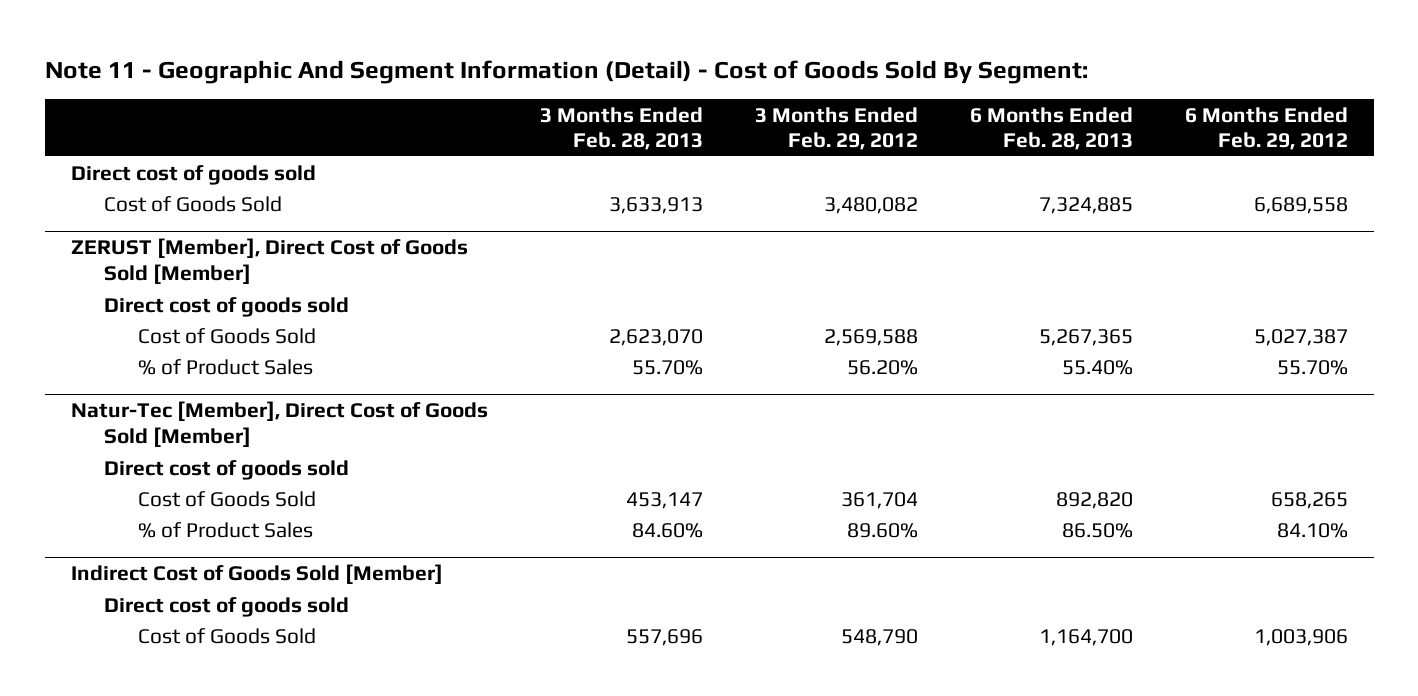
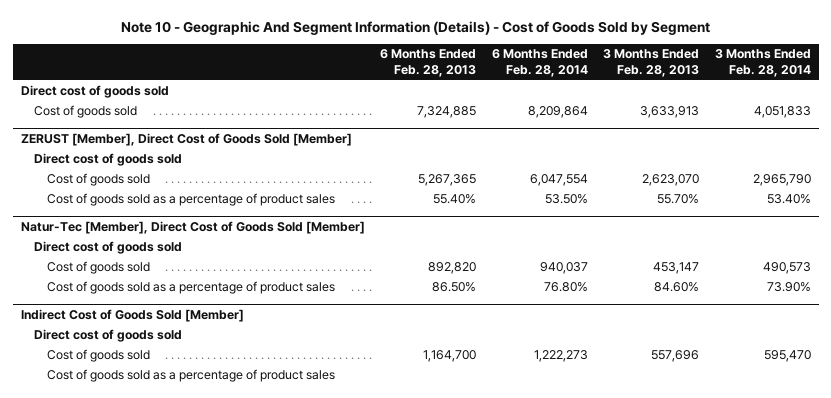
- Note 11 - Geographic And Segment Information (Detail) - Cost of Goods Sold By Segment:
+ Note 10 - Geographic And Segment Information (Details) - Cost of Goods Sold by Segment
- | 3 Months Ended Feb. 28, 2013 | 3 Months Ended Feb. 29, 2012 | 6 Months Ended Feb. 28, 2013 | 6 Months Ended Feb. 29, 2012
+ | 6 Months Ended Feb. 28, 2013 | 6 Months Ended Feb. 28, 2014 | 3 Months Ended Feb. 28, 2013 | 3 Months Ended Feb. 28, 2014
- Cost of Goods Sold | 3,633,913 | 3,480,082 | 7,324,885 | 6,689,558
+ Cost of goods sold | 7,324,885 | 8,209,864 | 3,633,913 | 4,051,833
@ ZERUST [Member], Direct Cost of Goods Sold [Member]
- Cost of Goods Sold | 2,623,070 | 2,569,588 | 5,267,365 | 5,027,387
- % of Product Sales | 55.70% | 56.20% | 55.40% | 55.70%
+ Cost of goods sold | 5,267,365 | 6,047,554 | 2,623,070 | 2,965,790
+ Cost of goods sold as a percentage of product sales | 55.40% | 53.50% | 55.70% | 53.40%
@ Natur-Tec [Member], Direct Cost of Goods Sold [Member]
- Cost of Goods Sold | 453,147 | 361,704 | 892,820 | 658,265
- % of Product Sales | 84.60% | 89.60% | 86.50% | 84.10%
+ Cost of goods sold | 892,820 | 940,037 | 453,147 | 490,573
+ Cost of goods sold as a percentage of product sales | 86.50% | 76.80% | 84.60% | 73.90%
@ Indirect Cost of Goods Sold [Member]
- Cost of Goods Sold | 557,696 | 548,790 | 1,164,700 | 1,003,906
+ Cost of goods sold | 1,164,700 | 1,222,273 | 557,696 | 595,470
+ Cost of goods sold as a percentage of product sales

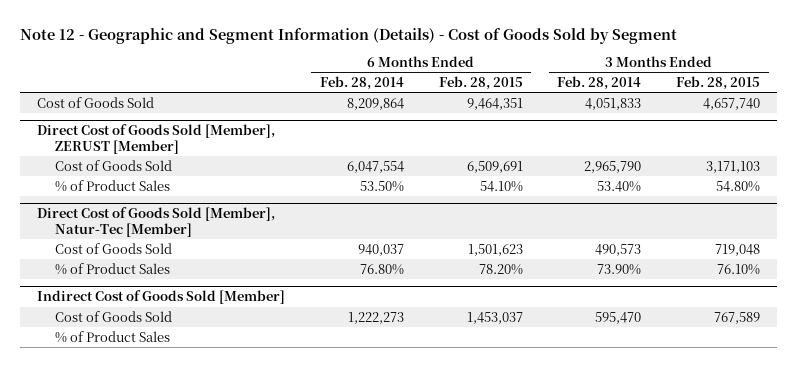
- Note 10 - Geographic And Segment Information (Details) - Cost of Goods Sold by Segment
+ Note 12 - Geographic and Segment Information (Details) - Cost of Goods Sold by Segment
- | 6 Months Ended Feb. 28, 2013 | 6 Months Ended Feb. 28, 2014 | 3 Months Ended Feb. 28, 2013 | 3 Months Ended Feb. 28, 2014
+ | 6 Months Ended Feb. 28, 2014 | 6 Months Ended Feb. 28, 2015 | 3 Months Ended Feb. 28, 2014 | 3 Months Ended Feb. 28, 2015
- Direct cost of goods sold
- Cost of goods sold | 7,324,885 | 8,209,864 | 3,633,913 | 4,051,833
- ZERUST [Member], Direct Cost of Goods Sold [Member]
- Direct cost of goods sold
- Cost of goods sold | 5,267,365 | 6,047,554 | 2,623,070 | 2,965,790
- Cost of goods sold as a percentage of product sales | 55.40% | 53.50% | 55.70% | 53.40%
- Natur-Tec [Member], Direct Cost of Goods Sold [Member]
- Direct cost of goods sold
- Cost of goods sold | 892,820 | 940,037 | 453,147 | 490,573
- Cost of goods sold as a percentage of product sales | 86.50% | 76.80% | 84.60% | 73.90%
+ Cost of Goods Sold | 8,209,864 | 9,464,351 | 4,051,833 | 4,657,740
+ Direct Cost of Goods Sold [Member], ZERUST [Member]
+ Cost of Goods Sold | 6,047,554 | 6,509,691 | 2,965,790 | 3,171,103
+ % of Product Sales | 53.50% | 54.10% | 53.40% | 54.80%
+ Direct Cost of Goods Sold [Member], Natur-Tec [Member]
+ Cost of Goods Sold | 940,037 | 1,501,623 | 490,573 | 719,048
+ % of Product Sales | 76.80% | 78.20% | 73.90% | 76.10%
@ Indirect Cost of Goods Sold [Member]
- Direct cost of goods sold
- Cost of goods sold | 1,164,700 | 1,222,273 | 557,696 | 595,470
- Cost of goods sold as a percentage of product sales
+ Cost of Goods Sold | 1,222,273 | 1,453,037 | 595,470 | 767,589
+ % of Product Sales

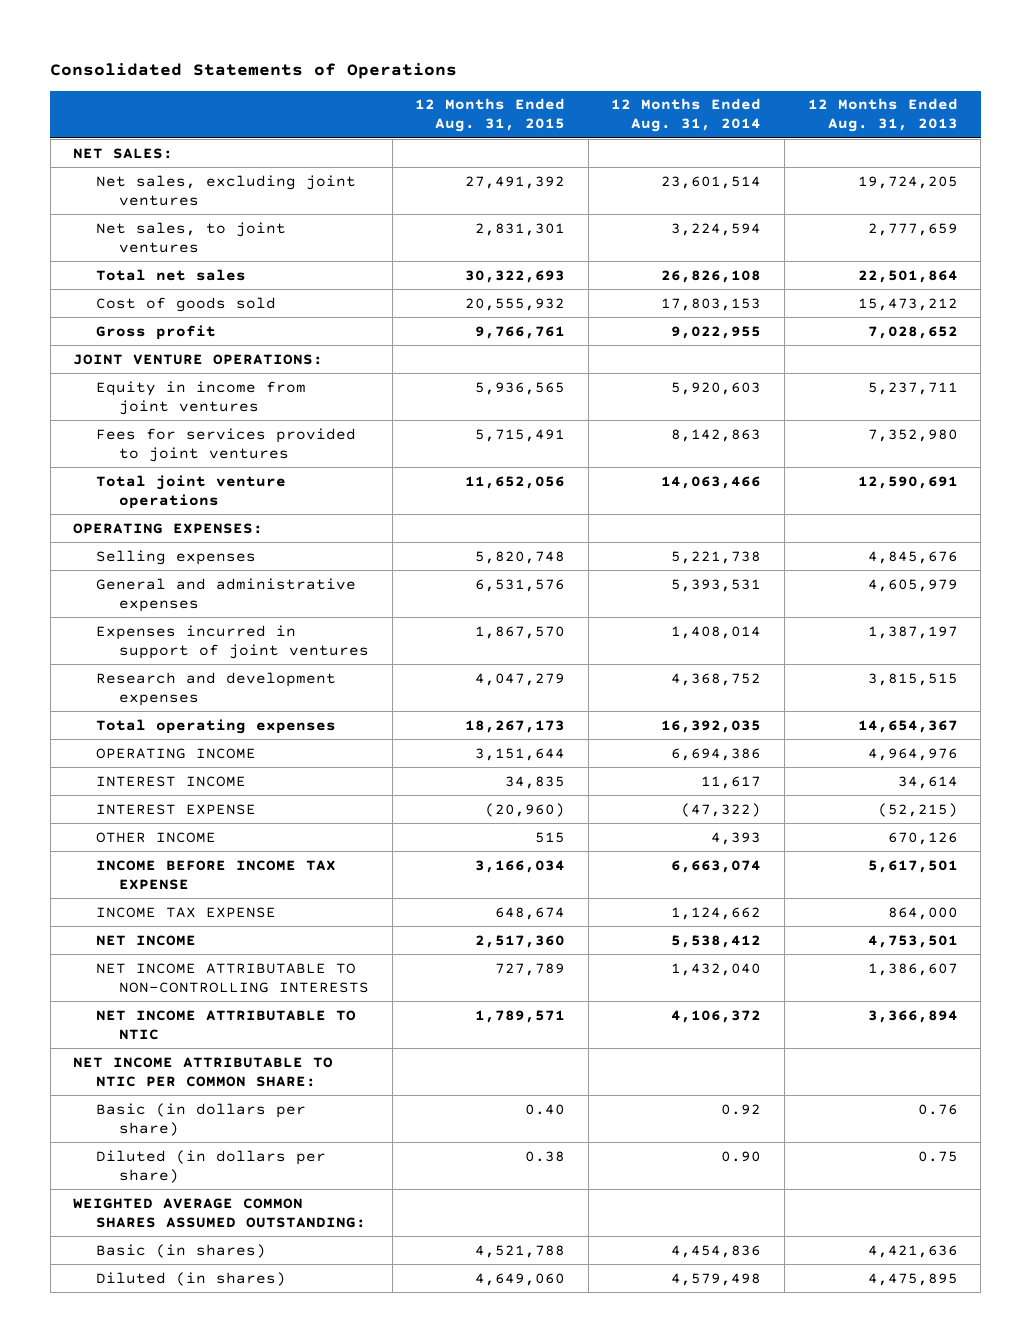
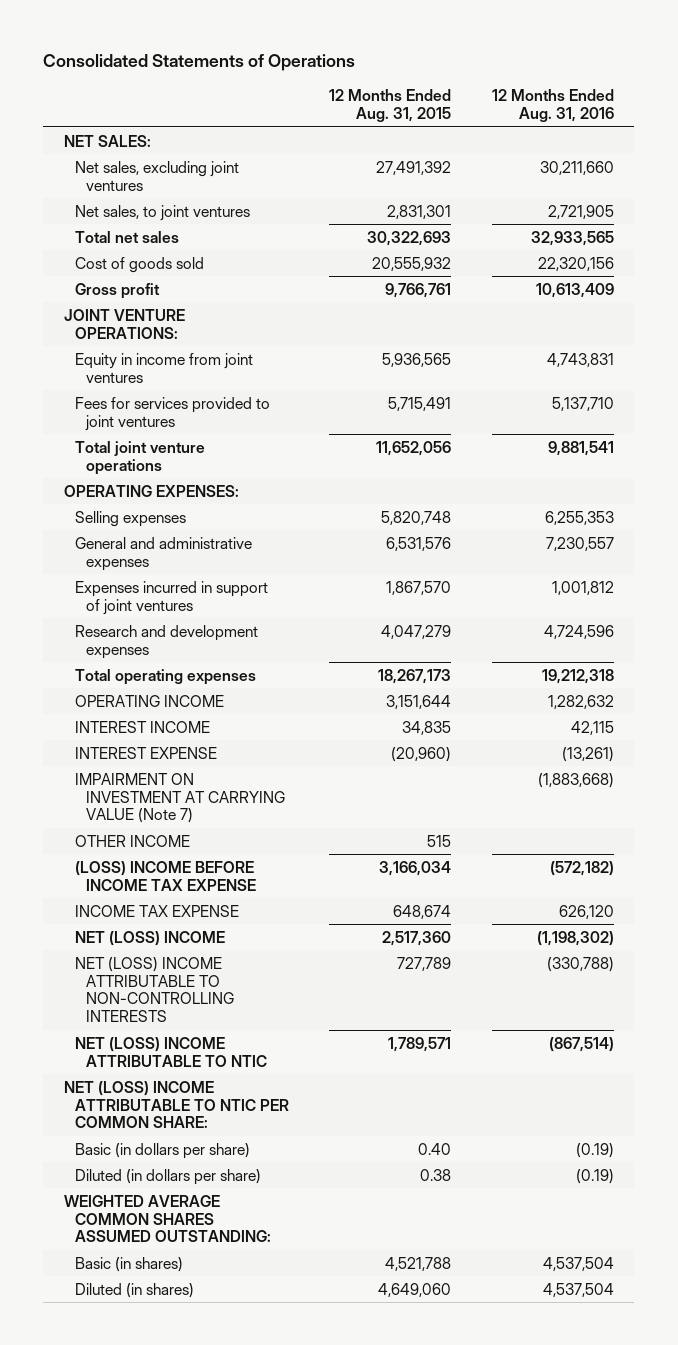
- | 12 Months Ended Aug. 31, 2015 | 12 Months Ended Aug. 31, 2014 | 12 Months Ended Aug. 31, 2013
+ | 12 Months Ended Aug. 31, 2015 | 12 Months Ended Aug. 31, 2016
+ IMPAIRMENT ON INVESTMENT AT CARRYING VALUE (Note 7) | | (1,883,668)
- INCOME BEFORE INCOME TAX EXPENSE | 3,166,034 | 6,663,074 | 5,617,501
+ (LOSS) INCOME BEFORE INCOME TAX EXPENSE | 3,166,034 | (572,182)
- NET INCOME | 2,517,360 | 5,538,412 | 4,753,501
- NET INCOME ATTRIBUTABLE TO NON-CONTROLLING INTERESTS | 727,789 | 1,432,040 | 1,386,607
- NET INCOME ATTRIBUTABLE TO NTIC | 1,789,571 | 4,106,372 | 3,366,894
- NET INCOME ATTRIBUTABLE TO NTIC PER COMMON SHARE:
+ NET (LOSS) INCOME | 2,517,360 | (1,198,302)
+ NET (LOSS) INCOME ATTRIBUTABLE TO NON-CONTROLLING INTERESTS | 727,789 | (330,788)
+ NET (LOSS) INCOME ATTRIBUTABLE TO NTIC | 1,789,571 | (867,514)
+ NET (LOSS) INCOME ATTRIBUTABLE TO NTIC PER COMMON SHARE:

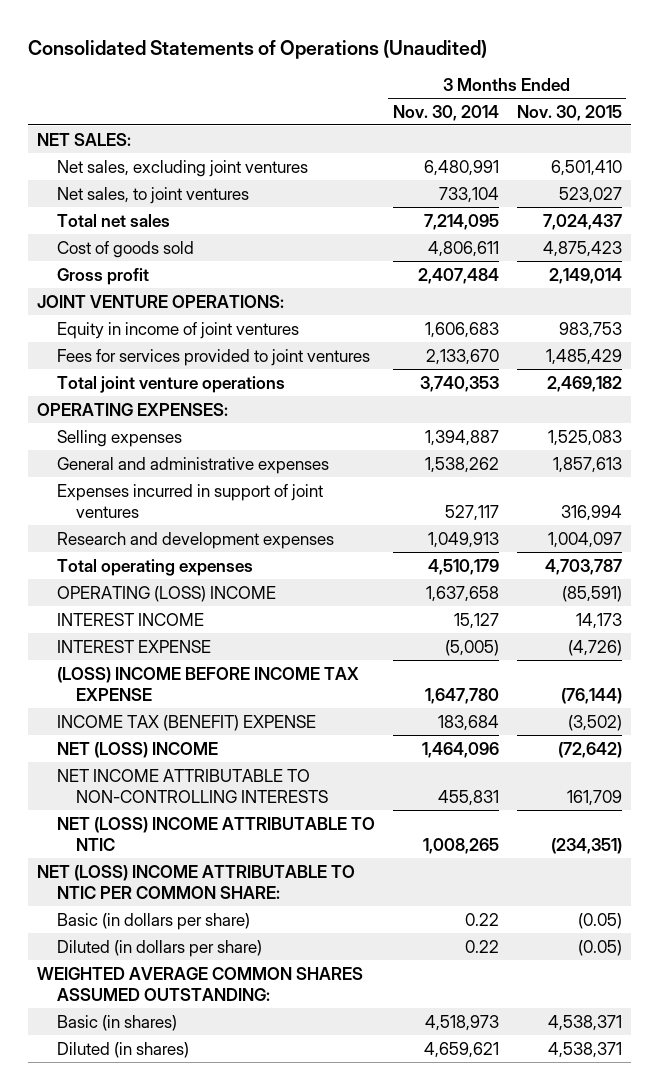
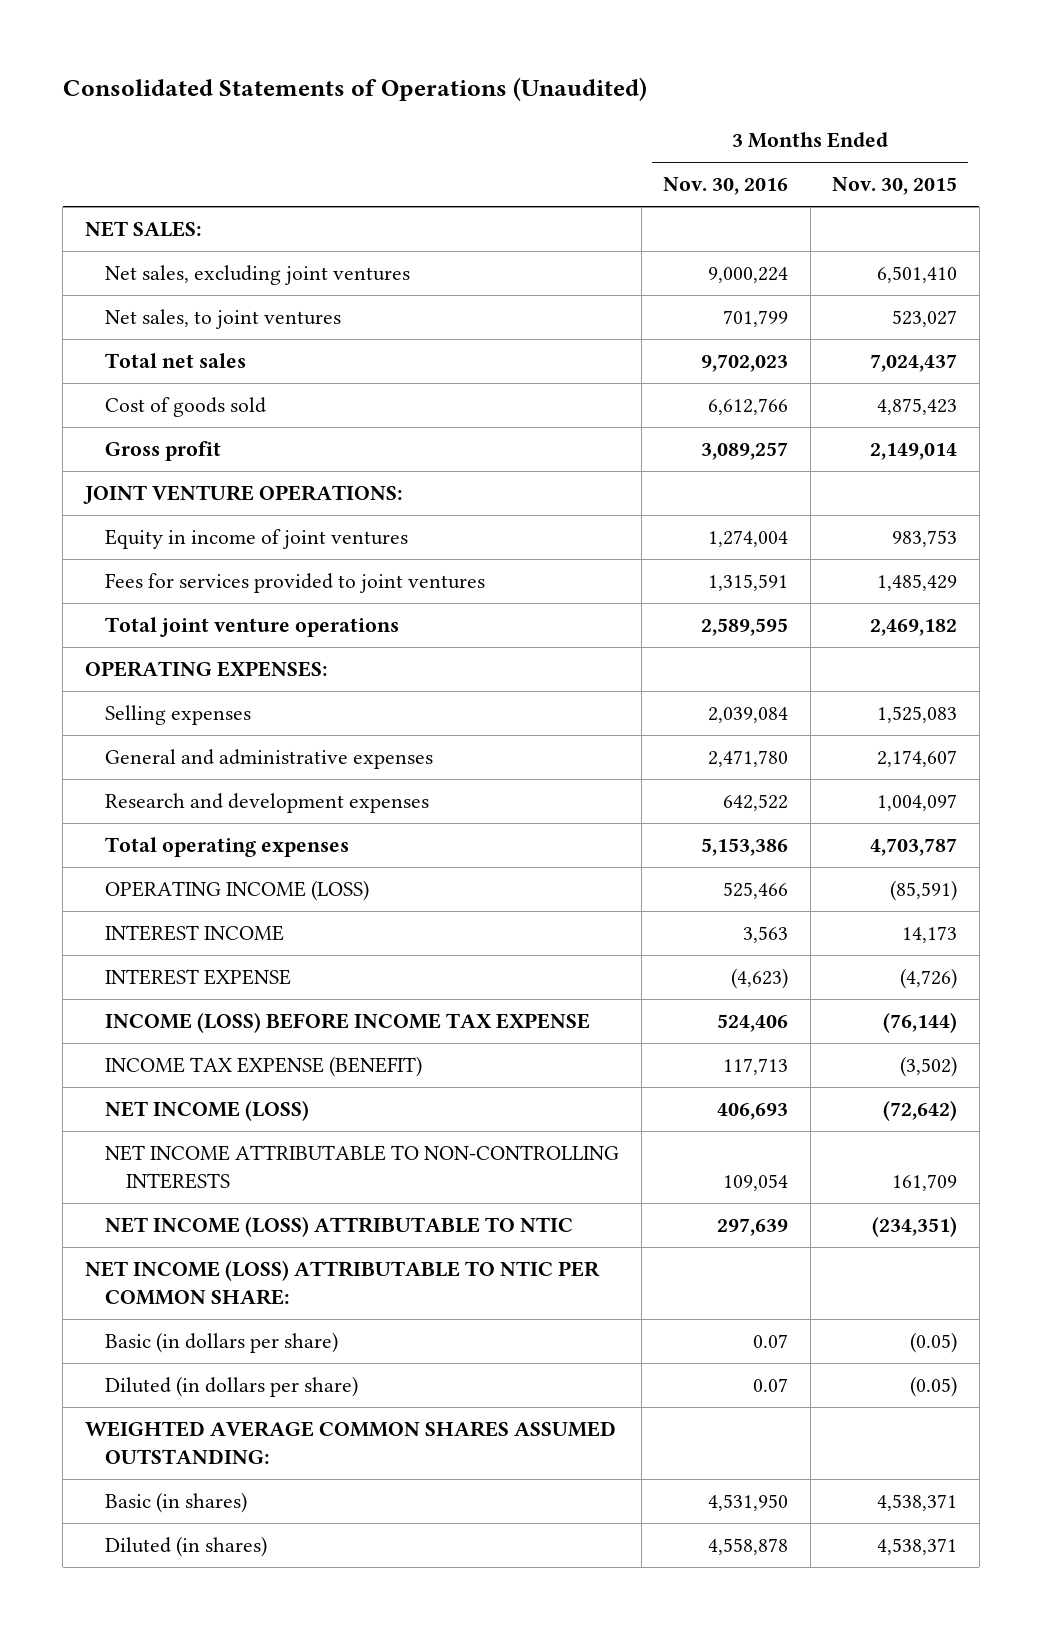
- | 3 Months Ended Nov. 30, 2014 | 3 Months Ended Nov. 30, 2015
+ | 3 Months Ended Nov. 30, 2016 | 3 Months Ended Nov. 30, 2015
- General and administrative expenses | 1,538,262 | 1,857,613
- Expenses incurred in support of joint ventures | 527,117 | 316,994
+ General and administrative expenses | 2,471,780 | 2,174,607
- OPERATING (LOSS) INCOME | 1,637,658 | (85,591)
+ OPERATING INCOME (LOSS) | 525,466 | (85,591)
- (LOSS) INCOME BEFORE INCOME TAX EXPENSE | 1,647,780 | (76,144)
- INCOME TAX (BENEFIT) EXPENSE | 183,684 | (3,502)
- NET (LOSS) INCOME | 1,464,096 | (72,642)
+ INCOME (LOSS) BEFORE INCOME TAX EXPENSE | 524,406 | (76,144)
+ INCOME TAX EXPENSE (BENEFIT) | 117,713 | (3,502)
+ NET INCOME (LOSS) | 406,693 | (72,642)
- NET (LOSS) INCOME ATTRIBUTABLE TO NTIC | 1,008,265 | (234,351)
- NET (LOSS) INCOME ATTRIBUTABLE TO NTIC PER COMMON SHARE:
+ NET INCOME (LOSS) ATTRIBUTABLE TO NTIC | 297,639 | (234,351)
+ NET INCOME (LOSS) ATTRIBUTABLE TO NTIC PER COMMON SHARE:

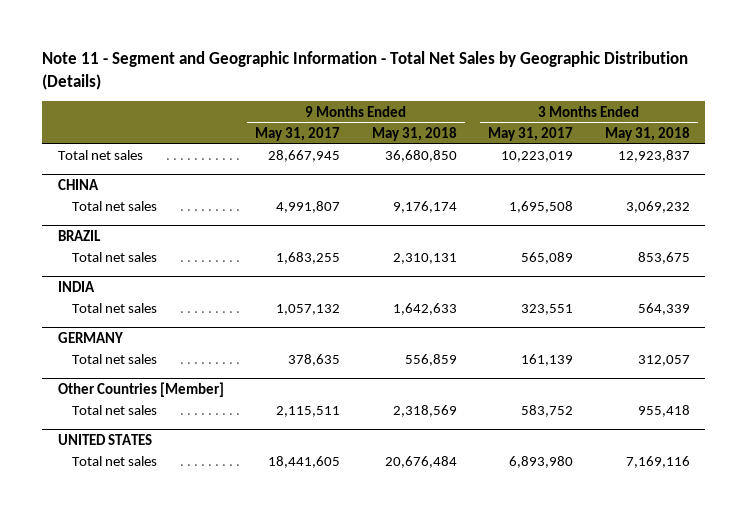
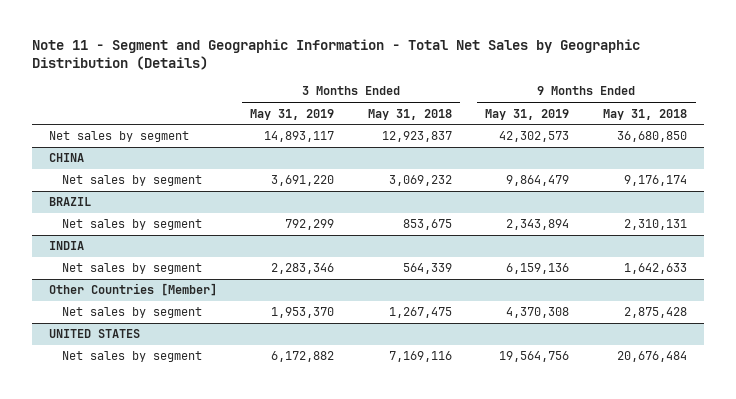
- | 9 Months Ended May 31, 2017 | 9 Months Ended May 31, 2018 | 3 Months Ended May 31, 2017 | 3 Months Ended May 31, 2018
+ | 3 Months Ended May 31, 2019 | 3 Months Ended May 31, 2018 | 9 Months Ended May 31, 2019 | 9 Months Ended May 31, 2018
- Total net sales | 28,667,945 | 36,680,850 | 10,223,019 | 12,923,837
+ Net sales by segment | 14,893,117 | 12,923,837 | 42,302,573 | 36,680,850
@ CHINA
- Total net sales | 4,991,807 | 9,176,174 | 1,695,508 | 3,069,232
+ Net sales by segment | 3,691,220 | 3,069,232 | 9,864,479 | 9,176,174
@ BRAZIL
- Total net sales | 1,683,255 | 2,310,131 | 565,089 | 853,675
+ Net sales by segment | 792,299 | 853,675 | 2,343,894 | 2,310,131
@ INDIA
- Total net sales | 1,057,132 | 1,642,633 | 323,551 | 564,339
- GERMANY
- Total net sales | 378,635 | 556,859 | 161,139 | 312,057
@ INDIA
+ Net sales by segment | 2,283,346 | 564,339 | 6,159,136 | 1,642,633
@ Other Countries [Member]
- Total net sales | 2,115,511 | 2,318,569 | 583,752 | 955,418
+ Net sales by segment | 1,953,370 | 1,267,475 | 4,370,308 | 2,875,428
@ UNITED STATES
- Total net sales | 18,441,605 | 20,676,484 | 6,893,980 | 7,169,116
+ Net sales by segment | 6,172,882 | 7,169,116 | 19,564,756 | 20,676,484

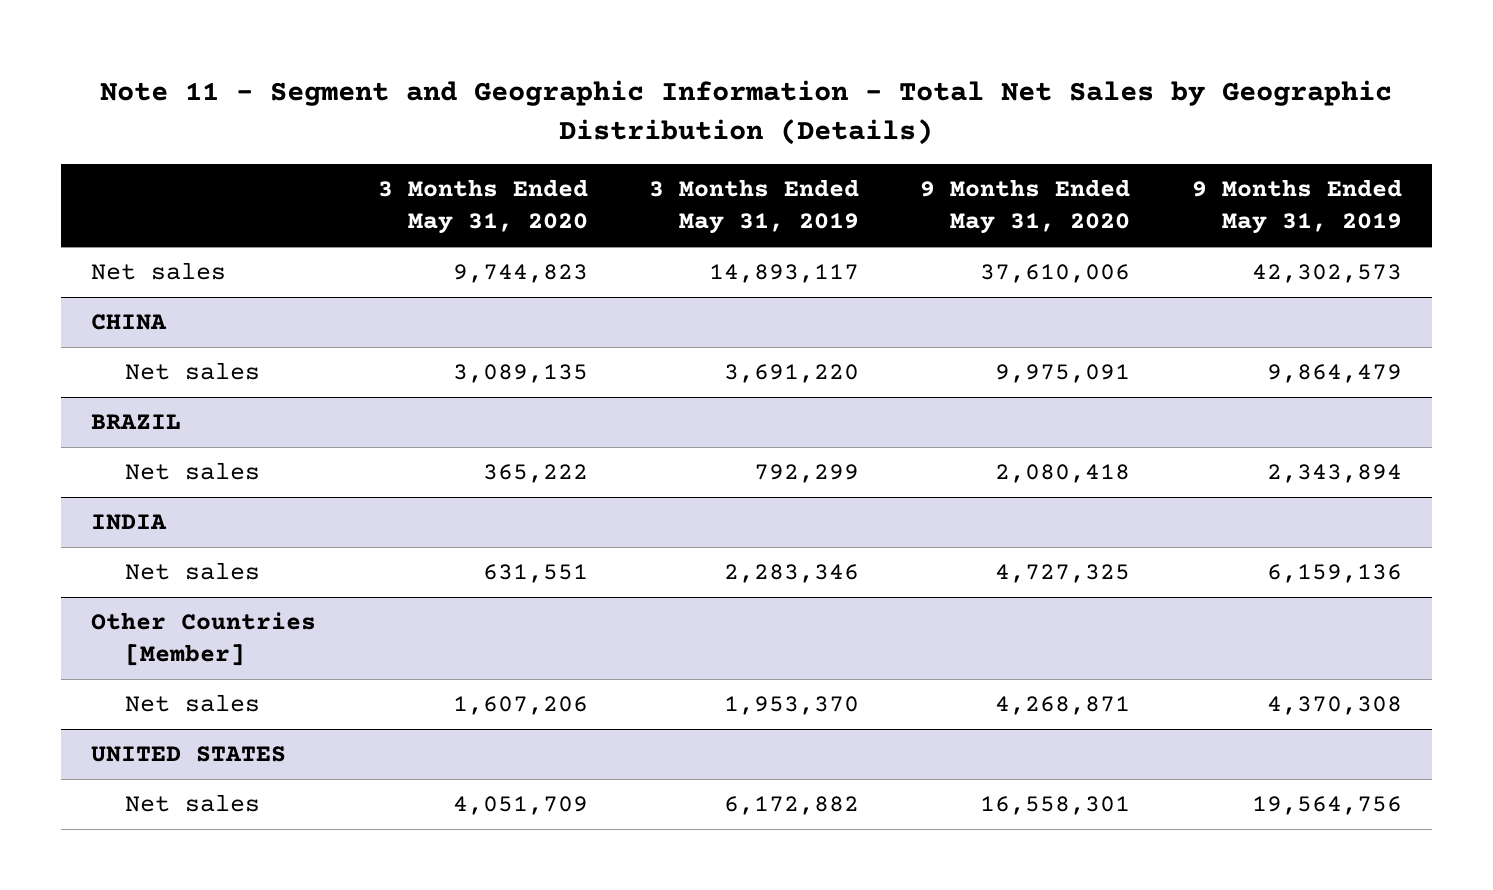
- | 3 Months Ended May 31, 2019 | 3 Months Ended May 31, 2018 | 9 Months Ended May 31, 2019 | 9 Months Ended May 31, 2018
+ | 3 Months Ended May 31, 2020 | 3 Months Ended May 31, 2019 | 9 Months Ended May 31, 2020 | 9 Months Ended May 31, 2019
- Net sales by segment | 14,893,117 | 12,923,837 | 42,302,573 | 36,680,850
+ Net sales | 9,744,823 | 14,893,117 | 37,610,006 | 42,302,573
@ CHINA
- Net sales by segment | 3,691,220 | 3,069,232 | 9,864,479 | 9,176,174
+ Net sales | 3,089,135 | 3,691,220 | 9,975,091 | 9,864,479
@ BRAZIL
- Net sales by segment | 792,299 | 853,675 | 2,343,894 | 2,310,131
+ Net sales | 365,222 | 792,299 | 2,080,418 | 2,343,894
@ INDIA
- Net sales by segment | 2,283,346 | 564,339 | 6,159,136 | 1,642,633
+ Net sales | 631,551 | 2,283,346 | 4,727,325 | 6,159,136
@ Other Countries [Member]
- Net sales by segment | 1,953,370 | 1,267,475 | 4,370,308 | 2,875,428
+ Net sales | 1,607,206 | 1,953,370 | 4,268,871 | 4,370,308
@ UNITED STATES
- Net sales by segment | 6,172,882 | 7,169,116 | 19,564,756 | 20,676,484
+ Net sales | 4,051,709 | 6,172,882 | 16,558,301 | 19,564,756

